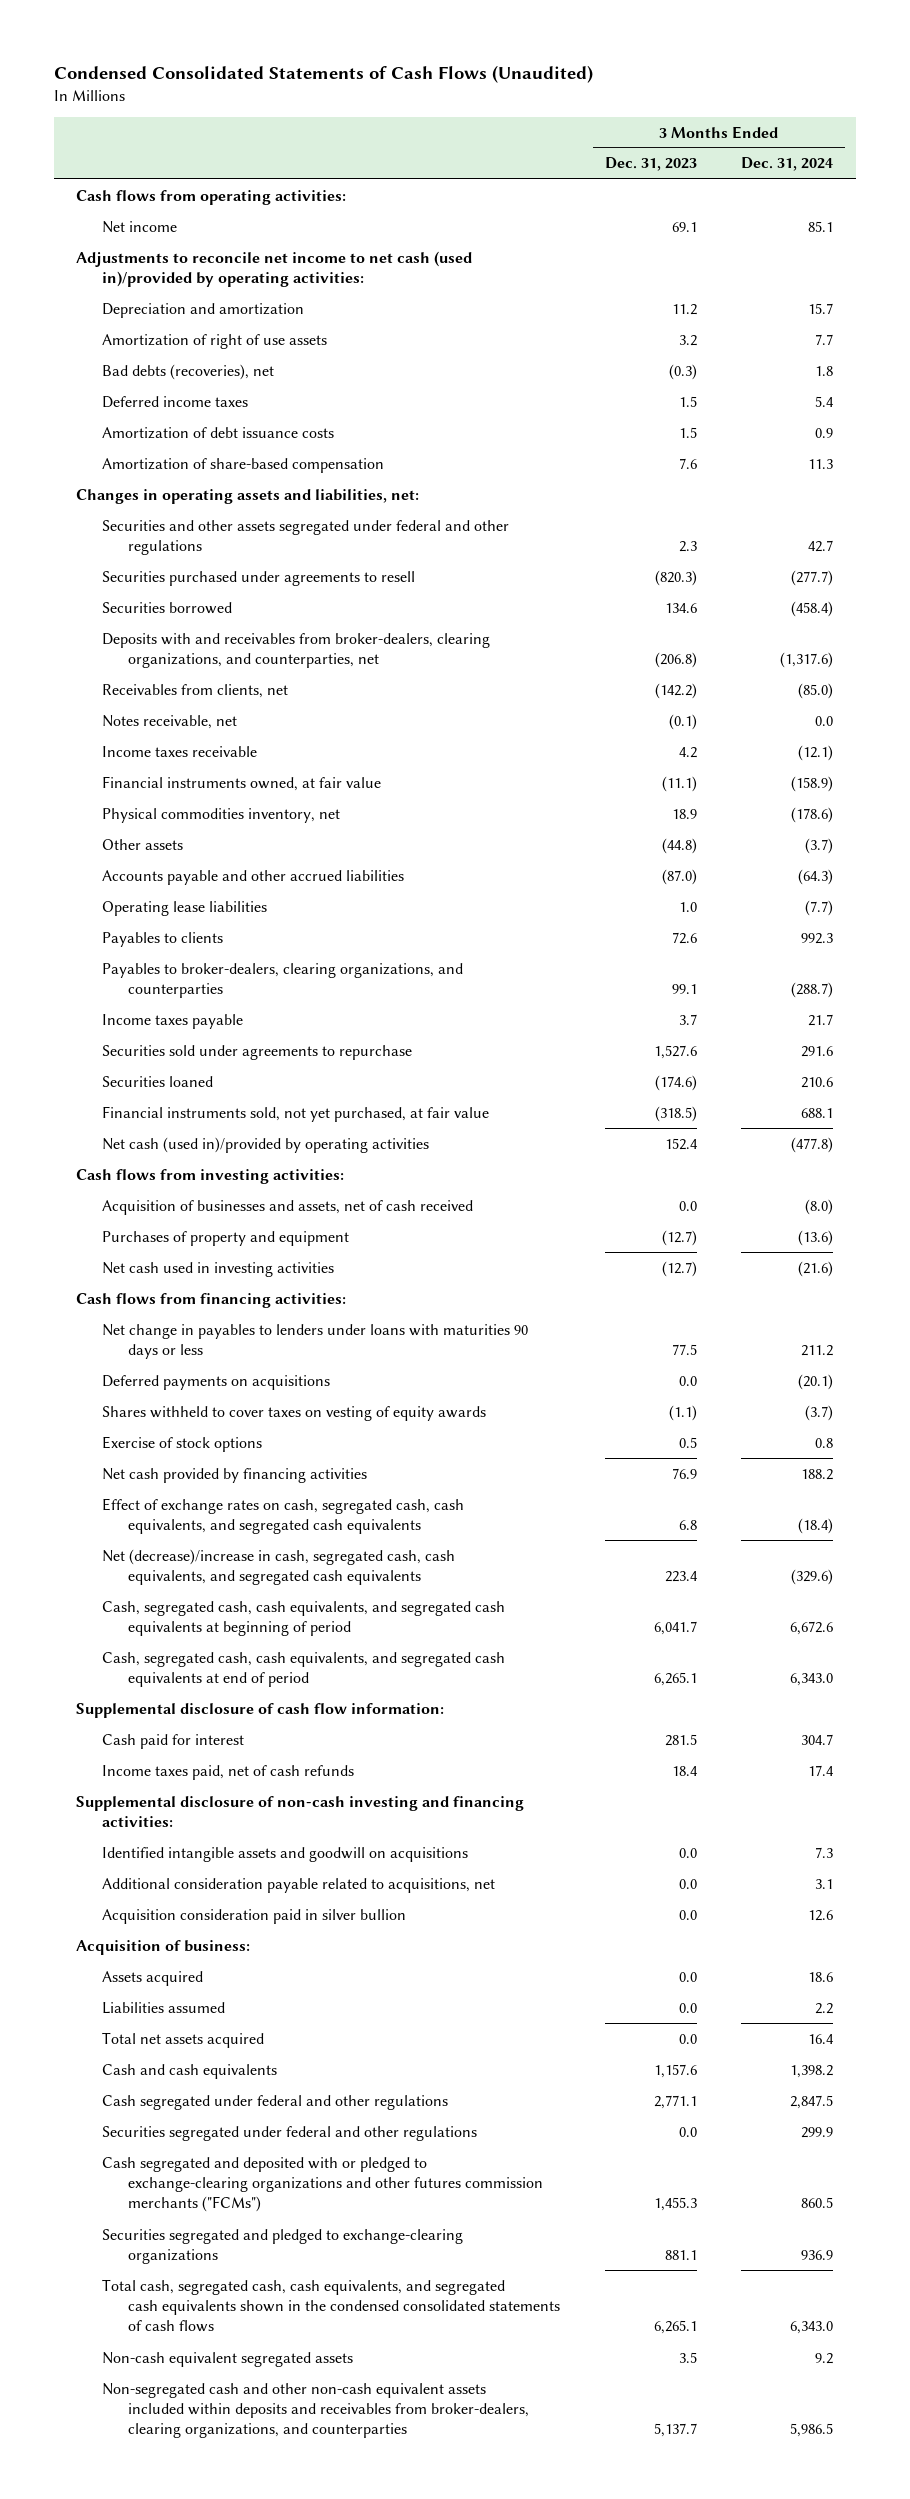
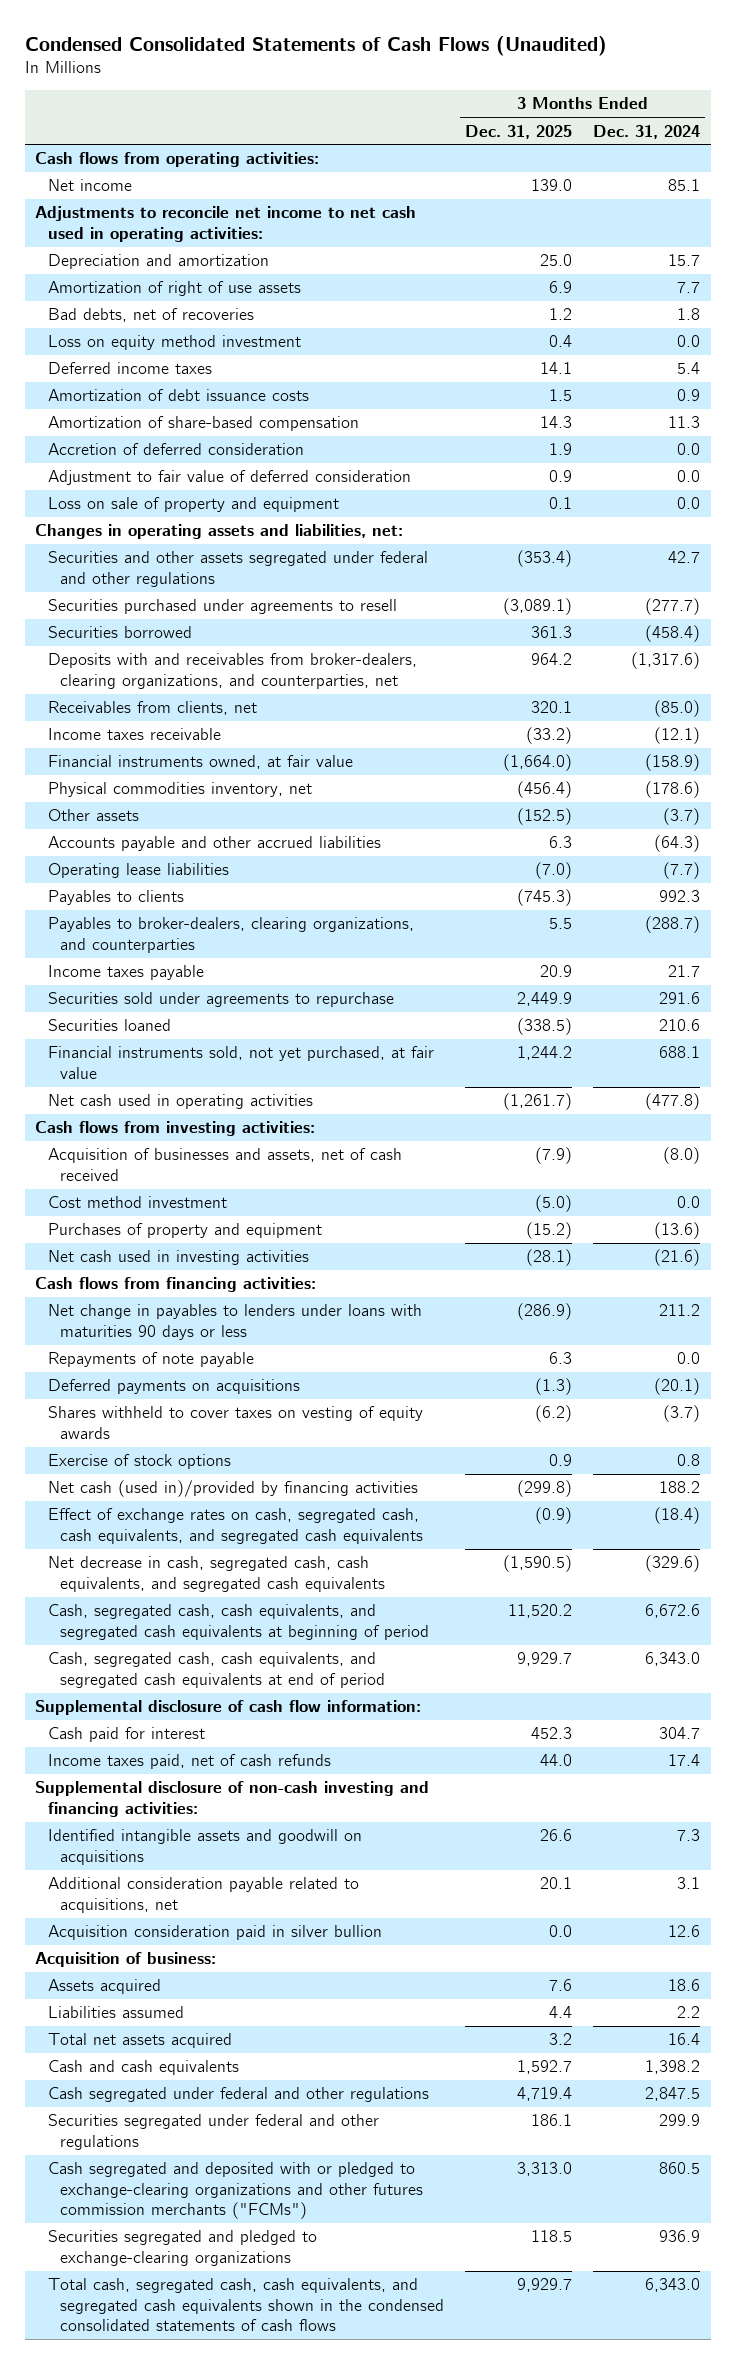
- | 3 Months Ended Dec. 31, 2023 | 3 Months Ended Dec. 31, 2024
+ | 3 Months Ended Dec. 31, 2025 | 3 Months Ended Dec. 31, 2024
- Adjustments to reconcile net income to net cash (used in)/provided by operating activities:
+ Adjustments to reconcile net income to net cash used in operating activities:
- Bad debts (recoveries), net | (0.3) | 1.8
+ Bad debts, net of recoveries | 1.2 | 1.8
+ Loss on equity method investment | 0.4 | 0.0
+ Accretion of deferred consideration | 1.9 | 0.0
+ Adjustment to fair value of deferred consideration | 0.9 | 0.0
+ Loss on sale of property and equipment | 0.1 | 0.0
- Notes receivable, net | (0.1) | 0.0
- Net cash (used in)/provided by operating activities | 152.4 | (477.8)
+ Net cash used in operating activities | (1,261.7) | (477.8)
+ Cost method investment | (5.0) | 0.0
+ Repayments of note payable | 6.3 | 0.0
- Net cash provided by financing activities | 76.9 | 188.2
+ Net cash (used in)/provided by financing activities | (299.8) | 188.2
- Net (decrease)/increase in cash, segregated cash, cash equivalents, and segregated cash equivalents | 223.4 | (329.6)
+ Net decrease in cash, segregated cash, cash equivalents, and segregated cash equivalents | (1,590.5) | (329.6)
- Non-cash equivalent segregated assets | 3.5 | 9.2
- Non-segregated cash and other non-cash equivalent assets included within deposits and receivables from broker-dealers, clearing organizations, and counterparties | 5,137.7 | 5,986.5

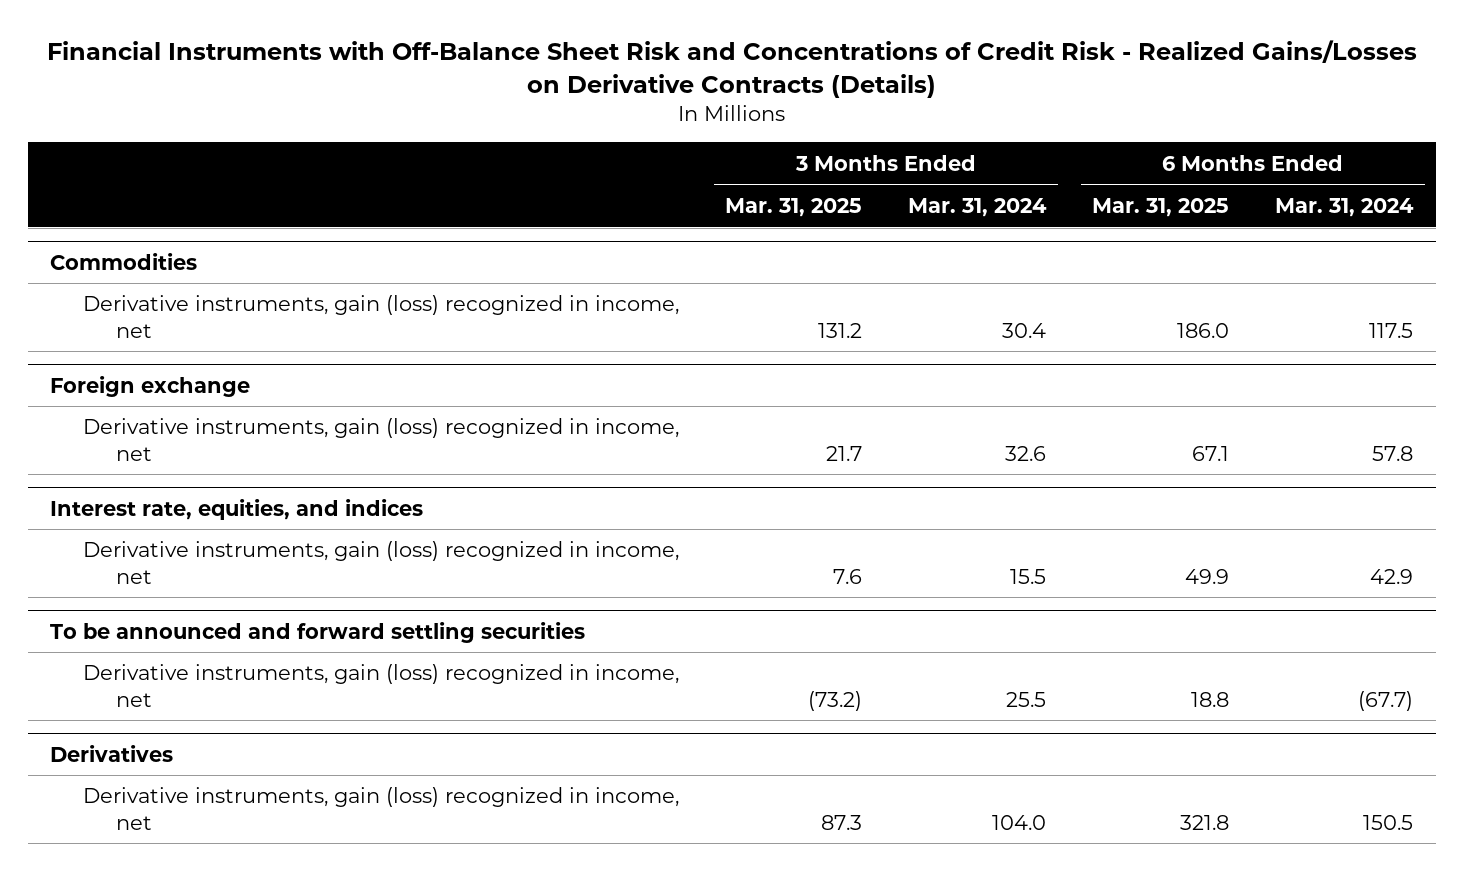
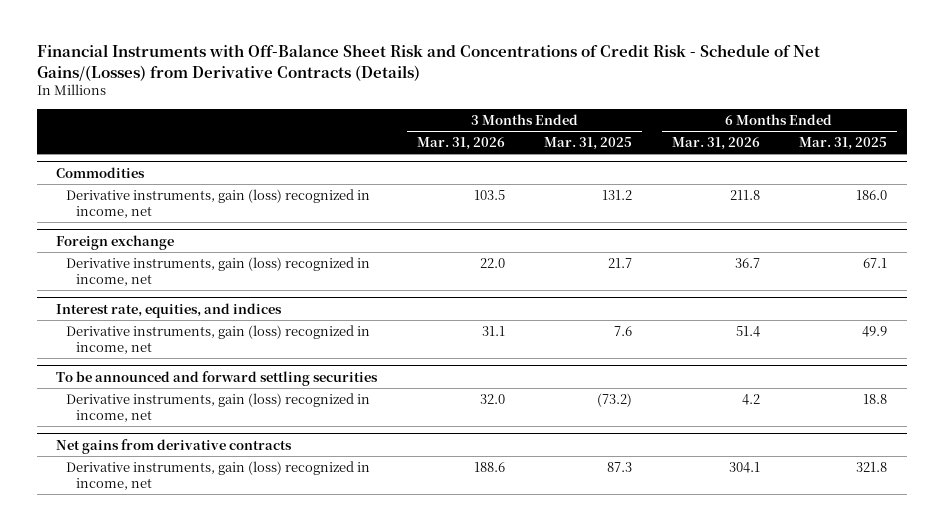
- Financial Instruments with Off-Balance Sheet Risk and Concentrations of Credit Risk - Realized Gains/Losses on Derivative Contracts (Details)
+ Financial Instruments with Off-Balance Sheet Risk and Concentrations of Credit Risk - Schedule of Net Gains/(Losses) from Derivative Contracts (Details)
- | 3 Months Ended Mar. 31, 2025 | 3 Months Ended Mar. 31, 2024 | 6 Months Ended Mar. 31, 2025 | 6 Months Ended Mar. 31, 2024
+ | 3 Months Ended Mar. 31, 2026 | 3 Months Ended Mar. 31, 2025 | 6 Months Ended Mar. 31, 2026 | 6 Months Ended Mar. 31, 2025
- Derivatives
+ Net gains from derivative contracts

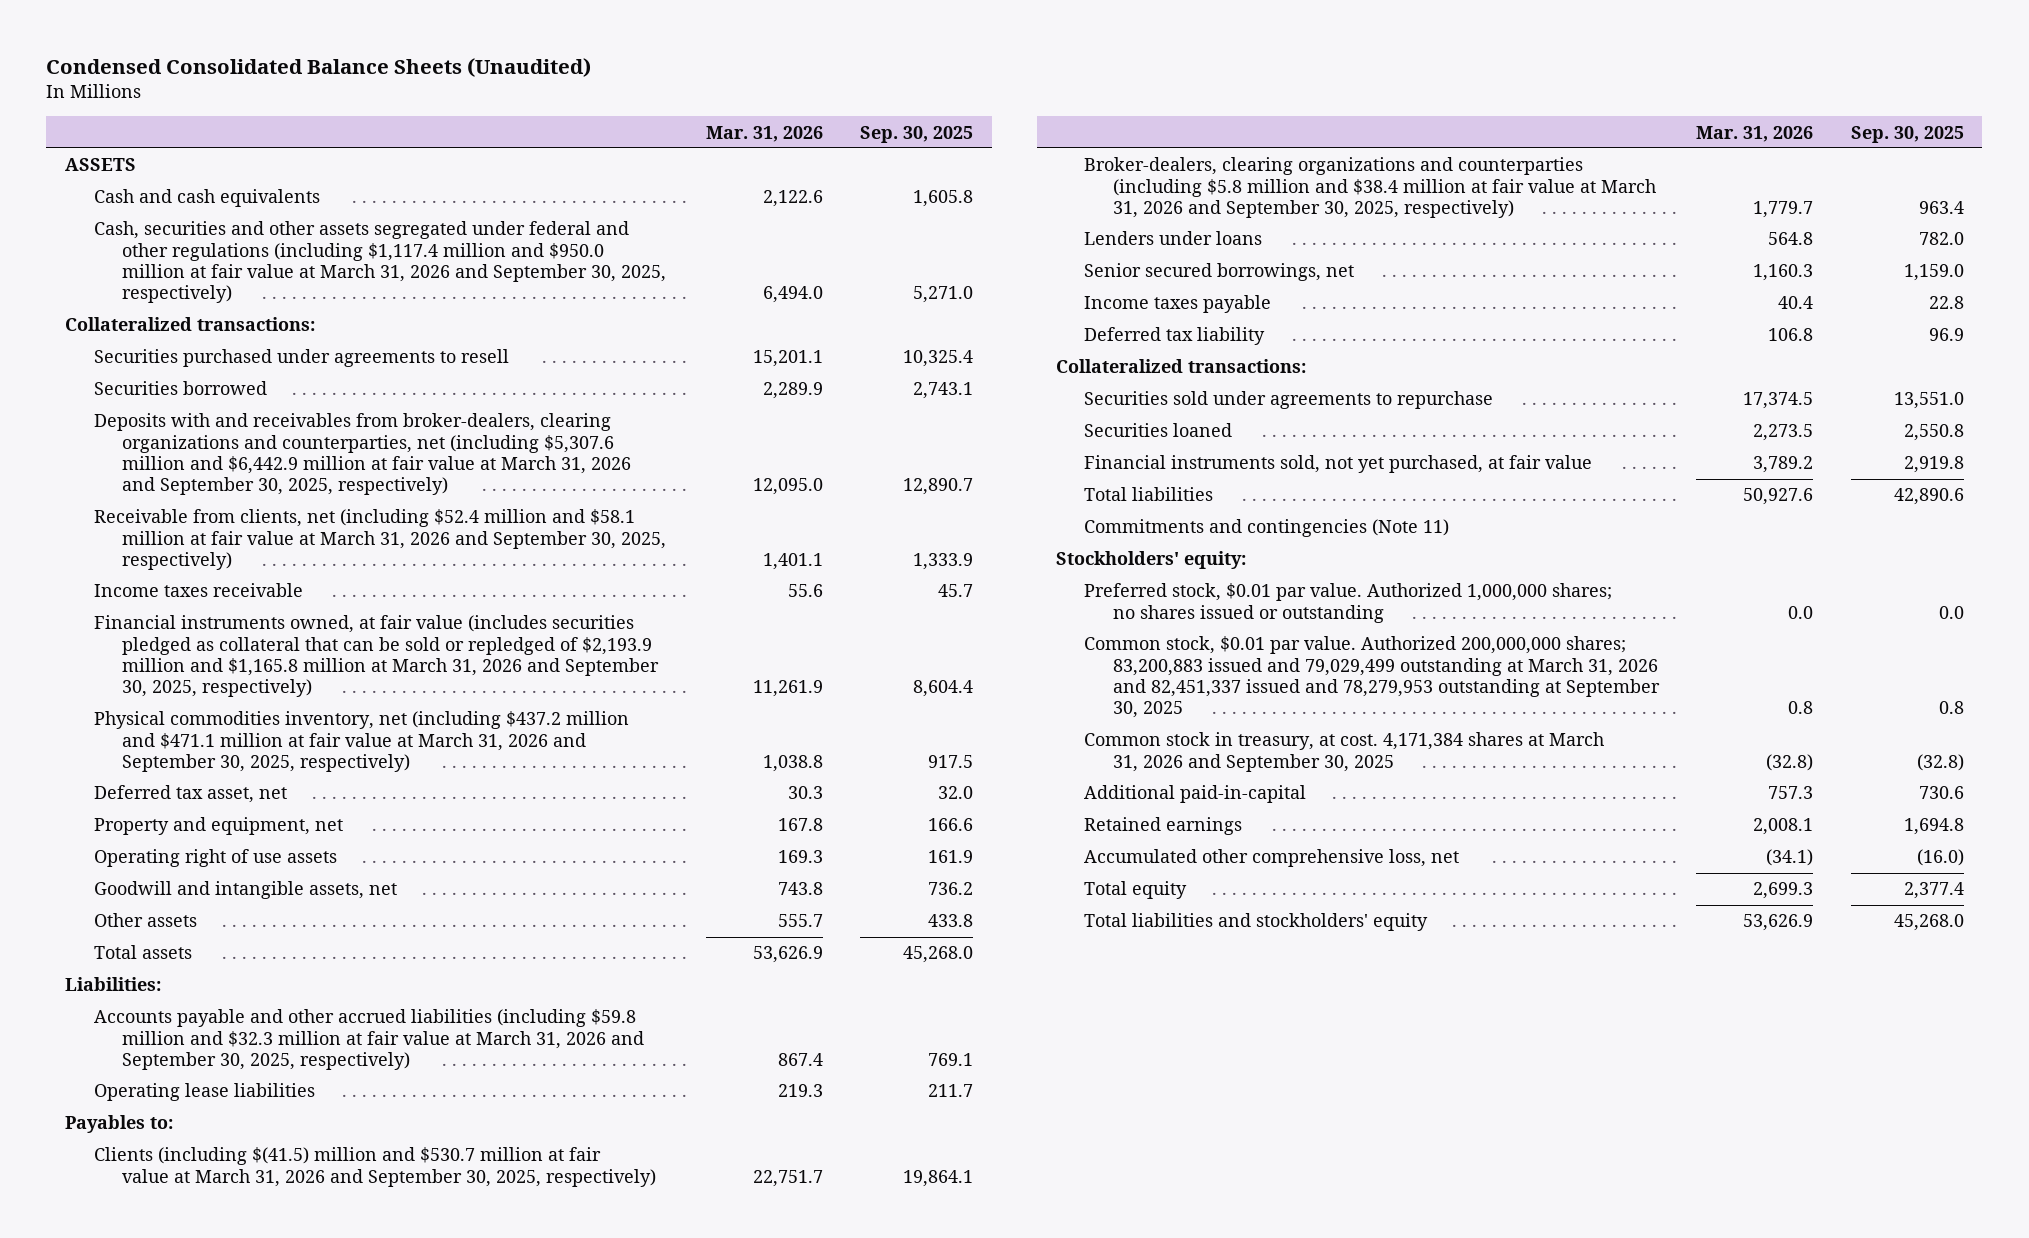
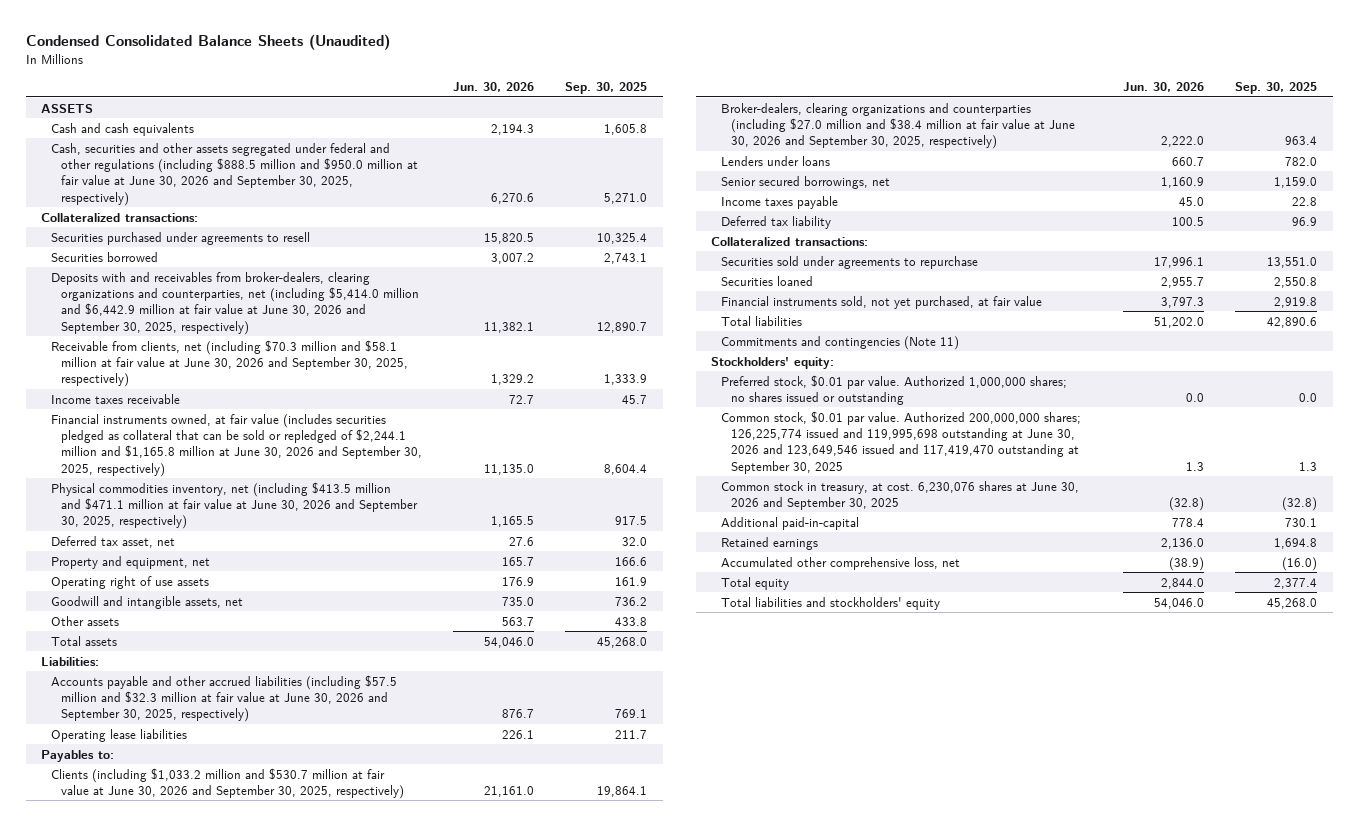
- | Mar. 31, 2026 | Sep. 30, 2025
+ | Jun. 30, 2026 | Sep. 30, 2025
- Cash, securities and other assets segregated under federal and other regulations (including $1,117.4 million and $950.0 million at fair value at March 31, 2026 and September 30, 2025, respectively) | 6,494.0 | 5,271.0
+ Cash, securities and other assets segregated under federal and other regulations (including $888.5 million and $950.0 million at fair value at June 30, 2026 and September 30, 2025, respectively) | 6,270.6 | 5,271.0
- Deposits with and receivables from broker-dealers, clearing organizations and counterparties, net (including $5,307.6 million and $6,442.9 million at fair value at March 31, 2026 and September 30, 2025, respectively) | 12,095.0 | 12,890.7
- Receivable from clients, net (including $52.4 million and $58.1 million at fair value at March 31, 2026 and September 30, 2025, respectively) | 1,401.1 | 1,333.9
+ Deposits with and receivables from broker-dealers, clearing organizations and counterparties, net (including $5,414.0 million and $6,442.9 million at fair value at June 30, 2026 and September 30, 2025, respectively) | 11,382.1 | 12,890.7
+ Receivable from clients, net (including $70.3 million and $58.1 million at fair value at June 30, 2026 and September 30, 2025, respectively) | 1,329.2 | 1,333.9
- Financial instruments owned, at fair value (includes securities pledged as collateral that can be sold or repledged of $2,193.9 million and $1,165.8 million at March 31, 2026 and September 30, 2025, respectively) | 11,261.9 | 8,604.4
- Physical commodities inventory, net (including $437.2 million and $471.1 million at fair value at March 31, 2026 and September 30, 2025, respectively) | 1,038.8 | 917.5
+ Financial instruments owned, at fair value (includes securities pledged as collateral that can be sold or repledged of $2,244.1 million and $1,165.8 million at June 30, 2026 and September 30, 2025, respectively) | 11,135.0 | 8,604.4
+ Physical commodities inventory, net (including $413.5 million and $471.1 million at fair value at June 30, 2026 and September 30, 2025, respectively) | 1,165.5 | 917.5
- Accounts payable and other accrued liabilities (including $59.8 million and $32.3 million at fair value at March 31, 2026 and September 30, 2025, respectively) | 867.4 | 769.1
+ Accounts payable and other accrued liabilities (including $57.5 million and $32.3 million at fair value at June 30, 2026 and September 30, 2025, respectively) | 876.7 | 769.1
- Clients (including $(41.5) million and $530.7 million at fair value at March 31, 2026 and September 30, 2025, respectively) | 22,751.7 | 19,864.1
- Broker-dealers, clearing organizations and counterparties (including $5.8 million and $38.4 million at fair value at March 31, 2026 and September 30, 2025, respectively) | 1,779.7 | 963.4
+ Clients (including $1,033.2 million and $530.7 million at fair value at June 30, 2026 and September 30, 2025, respectively) | 21,161.0 | 19,864.1
+ Broker-dealers, clearing organizations and counterparties (including $27.0 million and $38.4 million at fair value at June 30, 2026 and September 30, 2025, respectively) | 2,222.0 | 963.4
- Common stock, $0.01 par value. Authorized 200,000,000 shares; 83,200,883 issued and 79,029,499 outstanding at March 31, 2026 and 82,451,337 issued and 78,279,953 outstanding at September 30, 2025 | 0.8 | 0.8
- Common stock in treasury, at cost. 4,171,384 shares at March 31, 2026 and September 30, 2025 | (32.8) | (32.8)
- Additional paid-in-capital | 757.3 | 730.6
+ Common stock, $0.01 par value. Authorized 200,000,000 shares; 126,225,774 issued and 119,995,698 outstanding at June 30, 2026 and 123,649,546 issued and 117,419,470 outstanding at September 30, 2025 | 1.3 | 1.3
+ Common stock in treasury, at cost. 6,230,076 shares at June 30, 2026 and September 30, 2025 | (32.8) | (32.8)
+ Additional paid-in-capital | 778.4 | 730.1

